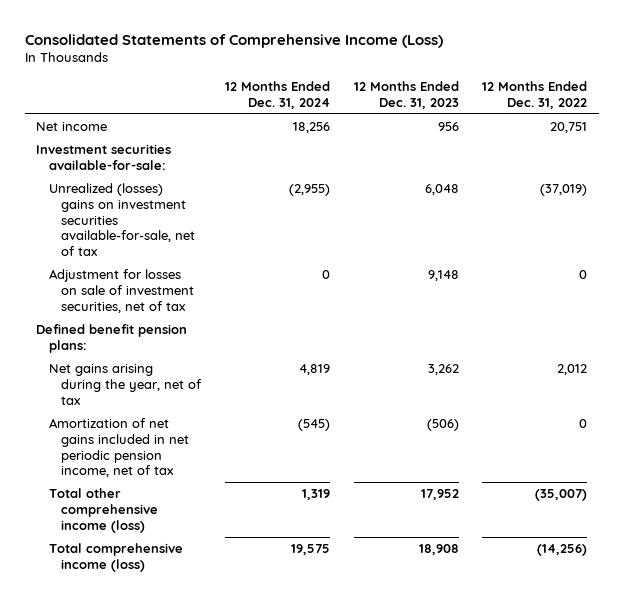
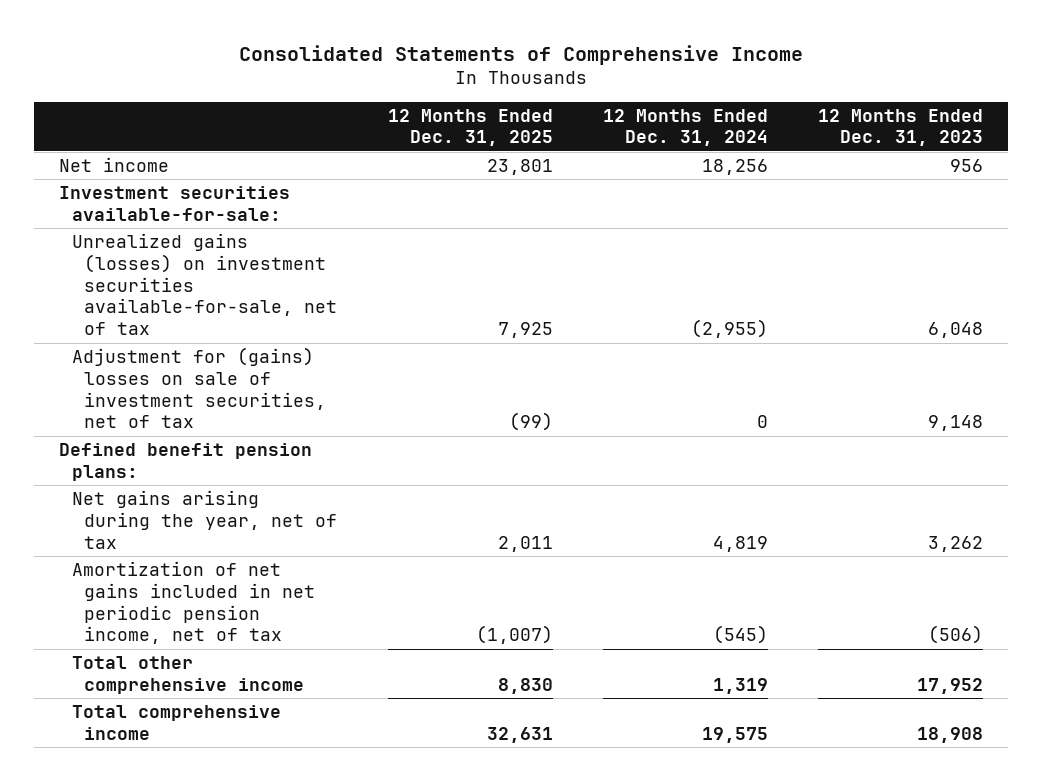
- Consolidated Statements of Comprehensive Income (Loss)
+ Consolidated Statements of Comprehensive Income
- | 12 Months Ended Dec. 31, 2024 | 12 Months Ended Dec. 31, 2023 | 12 Months Ended Dec. 31, 2022
+ | 12 Months Ended Dec. 31, 2025 | 12 Months Ended Dec. 31, 2024 | 12 Months Ended Dec. 31, 2023
- Unrealized (losses) gains on investment securities available-for-sale, net of tax | (2,955) | 6,048 | (37,019)
- Adjustment for losses on sale of investment securities, net of tax | 0 | 9,148 | 0
+ Unrealized gains (losses) on investment securities available-for-sale, net of tax | 7,925 | (2,955) | 6,048
+ Adjustment for (gains) losses on sale of investment securities, net of tax | (99) | 0 | 9,148
- Total other comprehensive income (loss) | 1,319 | 17,952 | (35,007)
- Total comprehensive income (loss) | 19,575 | 18,908 | (14,256)
+ Total other comprehensive income | 8,830 | 1,319 | 17,952
+ Total comprehensive income | 32,631 | 19,575 | 18,908

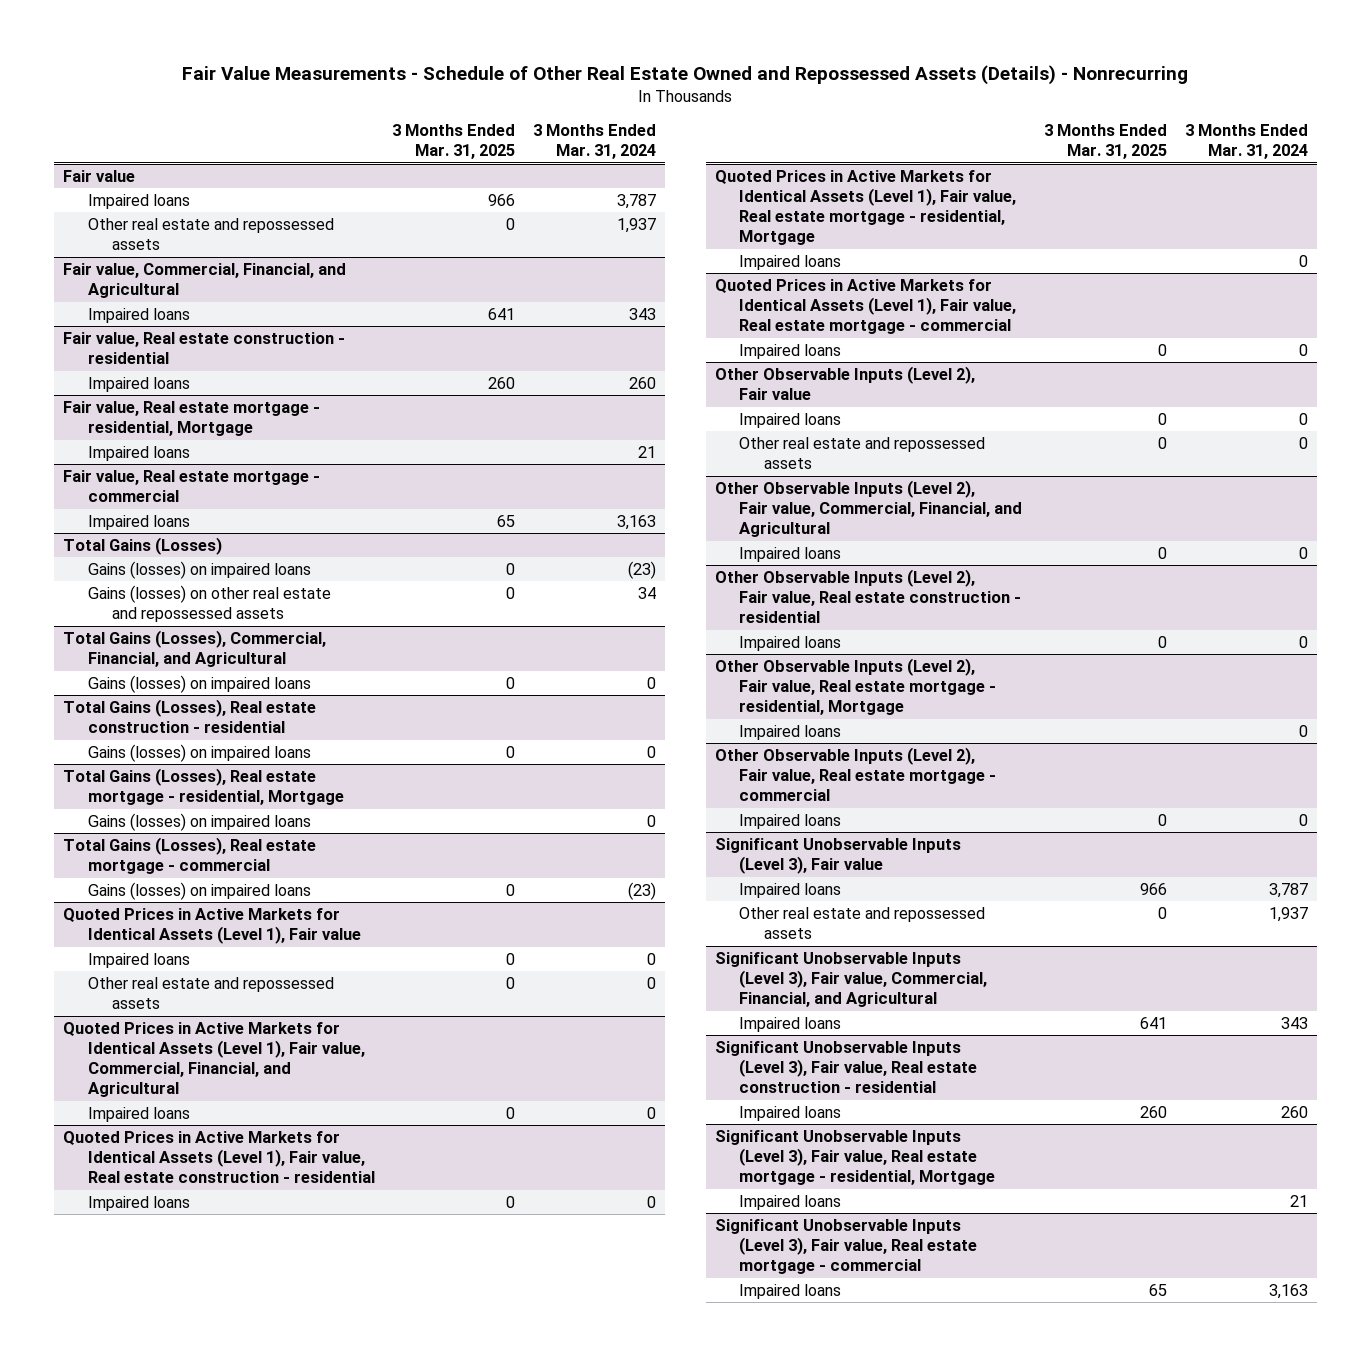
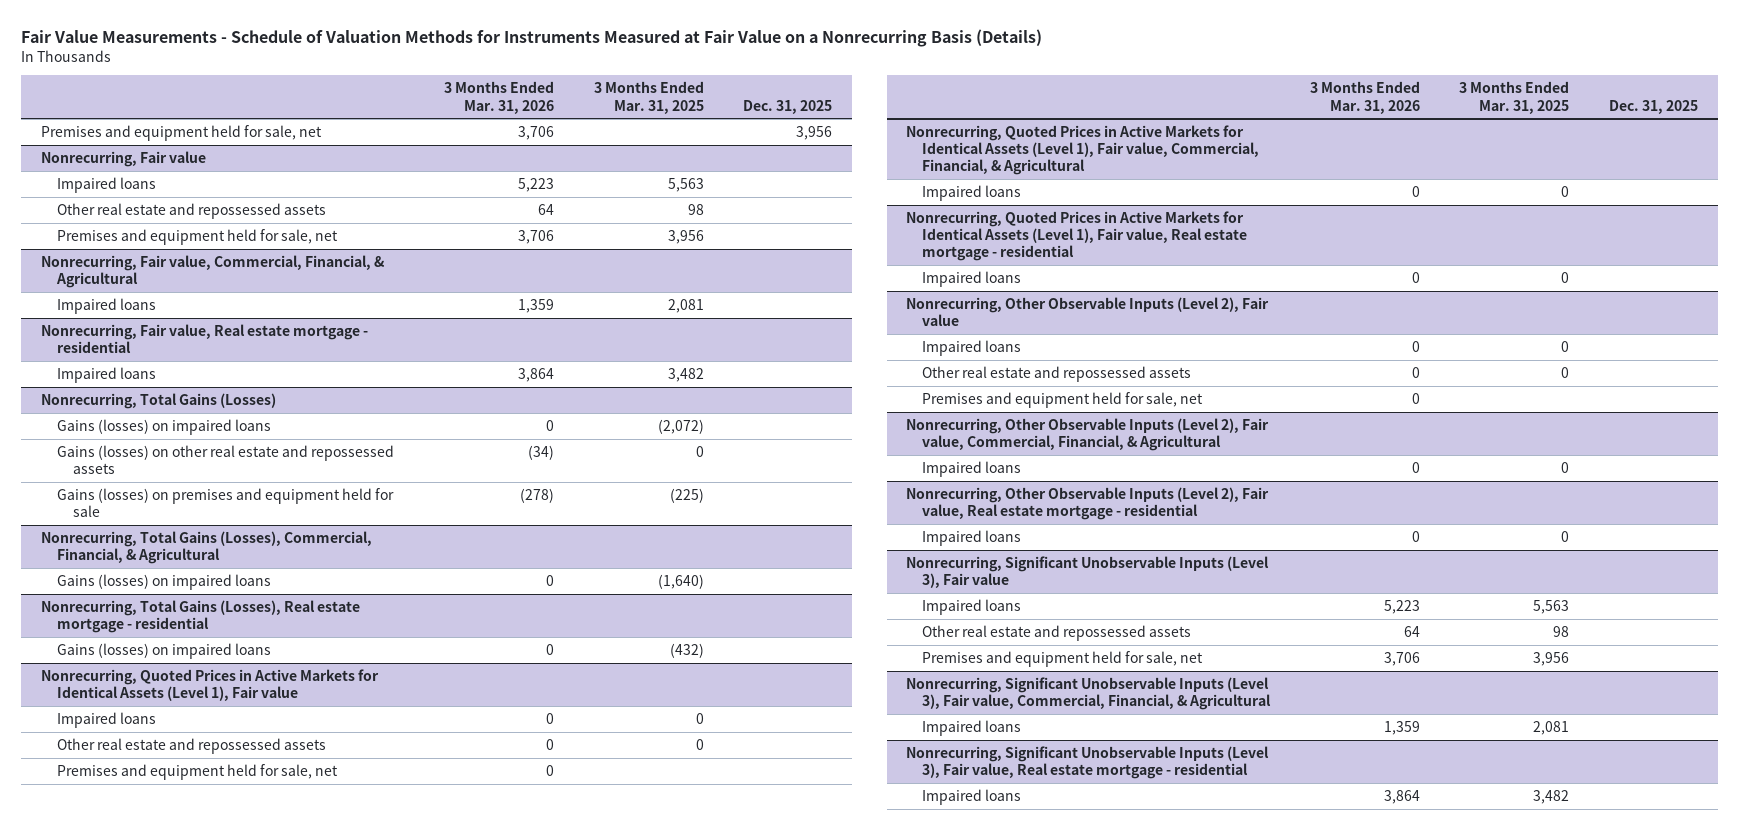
- Fair Value Measurements - Schedule of Other Real Estate Owned and Repossessed Assets (Details) - Nonrecurring
+ Fair Value Measurements - Schedule of Valuation Methods for Instruments Measured at Fair Value on a Nonrecurring Basis (Details)
- | 3 Months Ended Mar. 31, 2025 | 3 Months Ended Mar. 31, 2024
+ | 3 Months Ended Mar. 31, 2026 | 3 Months Ended Mar. 31, 2025 | Dec. 31, 2025
- Fair value
- Impaired loans | 966 | 3,787
- Other real estate and repossessed assets | 0 | 1,937
- Fair value, Commercial, Financial, and Agricultural
- Impaired loans | 641 | 343
- Fair value, Real estate construction - residential
- Impaired loans | 260 | 260
- Fair value, Real estate mortgage - residential, Mortgage
- Impaired loans | | 21
- Fair value, Real estate mortgage - commercial
- Impaired loans | 65 | 3,163
- Total Gains (Losses)
- Gains (losses) on impaired loans | 0 | (23)
+ Premises and equipment held for sale, net | 3,706 | | 3,956
+ Nonrecurring, Fair value
+ Impaired loans | 5,223 | 5,563 |
+ Other real estate and repossessed assets | 64 | 98 |
+ Premises and equipment held for sale, net | 3,706 | 3,956 |
+ Nonrecurring, Fair value, Commercial, Financial, & Agricultural
+ Impaired loans | 1,359 | 2,081 |
+ Nonrecurring, Fair value, Real estate mortgage - residential
+ Impaired loans | 3,864 | 3,482 |
+ Nonrecurring, Total Gains (Losses)
+ Gains (losses) on impaired loans | 0 | (2,072) |
- Total Gains (Losses), Commercial, Financial, and Agricultural
- Gains (losses) on impaired loans | 0 | 0
- Total Gains (Losses), Real estate construction - residential
- Gains (losses) on impaired loans | 0 | 0
- Total Gains (Losses), Real estate mortgage - residential, Mortgage
- Gains (losses) on impaired loans | | 0
- Total Gains (Losses), Real estate mortgage - commercial
- Gains (losses) on impaired loans | 0 | (23)
- Quoted Prices in Active Markets for Identical Assets (Level 1), Fair value
+ Gains (losses) on premises and equipment held for sale | (278) | (225) |
+ Nonrecurring, Total Gains (Losses), Commercial, Financial, & Agricultural
+ Gains (losses) on impaired loans | 0 | (1,640) |
+ Nonrecurring, Total Gains (Losses), Real estate mortgage - residential
+ Gains (losses) on impaired loans | 0 | (432) |
+ Nonrecurring, Quoted Prices in Active Markets for Identical Assets (Level 1), Fair value
- Quoted Prices in Active Markets for Identical Assets (Level 1), Fair value, Commercial, Financial, and Agricultural
- Impaired loans | 0 | 0
- Quoted Prices in Active Markets for Identical Assets (Level 1), Fair value, Real estate construction - residential
+ Premises and equipment held for sale, net | 0 | |
+ Nonrecurring, Quoted Prices in Active Markets for Identical Assets (Level 1), Fair value, Commercial, Financial, & Agricultural
- Quoted Prices in Active Markets for Identical Assets (Level 1), Fair value, Real estate mortgage - residential, Mortgage
- Impaired loans | | 0
- Quoted Prices in Active Markets for Identical Assets (Level 1), Fair value, Real estate mortgage - commercial
+ Nonrecurring, Quoted Prices in Active Markets for Identical Assets (Level 1), Fair value, Real estate mortgage - residential
- Other Observable Inputs (Level 2), Fair value
+ Nonrecurring, Other Observable Inputs (Level 2), Fair value
- Other Observable Inputs (Level 2), Fair value, Commercial, Financial, and Agricultural
- Impaired loans | 0 | 0
- Other Observable Inputs (Level 2), Fair value, Real estate construction - residential
+ Premises and equipment held for sale, net | 0 | |
+ Nonrecurring, Other Observable Inputs (Level 2), Fair value, Commercial, Financial, & Agricultural
- Other Observable Inputs (Level 2), Fair value, Real estate mortgage - residential, Mortgage
- Impaired loans | | 0
- Other Observable Inputs (Level 2), Fair value, Real estate mortgage - commercial
+ Nonrecurring, Other Observable Inputs (Level 2), Fair value, Real estate mortgage - residential
- Significant Unobservable Inputs (Level 3), Fair value
- Impaired loans | 966 | 3,787
- Other real estate and repossessed assets | 0 | 1,937
- Significant Unobservable Inputs (Level 3), Fair value, Commercial, Financial, and Agricultural
- Impaired loans | 641 | 343
- Significant Unobservable Inputs (Level 3), Fair value, Real estate construction - residential
- Impaired loans | 260 | 260
- Significant Unobservable Inputs (Level 3), Fair value, Real estate mortgage - residential, Mortgage
- Impaired loans | | 21
- Significant Unobservable Inputs (Level 3), Fair value, Real estate mortgage - commercial
- Impaired loans | 65 | 3,163
+ Nonrecurring, Significant Unobservable Inputs (Level 3), Fair value
+ Impaired loans | 5,223 | 5,563 |
+ Other real estate and repossessed assets | 64 | 98 |
+ Premises and equipment held for sale, net | 3,706 | 3,956 |
+ Nonrecurring, Significant Unobservable Inputs (Level 3), Fair value, Commercial, Financial, & Agricultural
+ Impaired loans | 1,359 | 2,081 |
+ Nonrecurring, Significant Unobservable Inputs (Level 3), Fair value, Real estate mortgage - residential
+ Impaired loans | 3,864 | 3,482 |

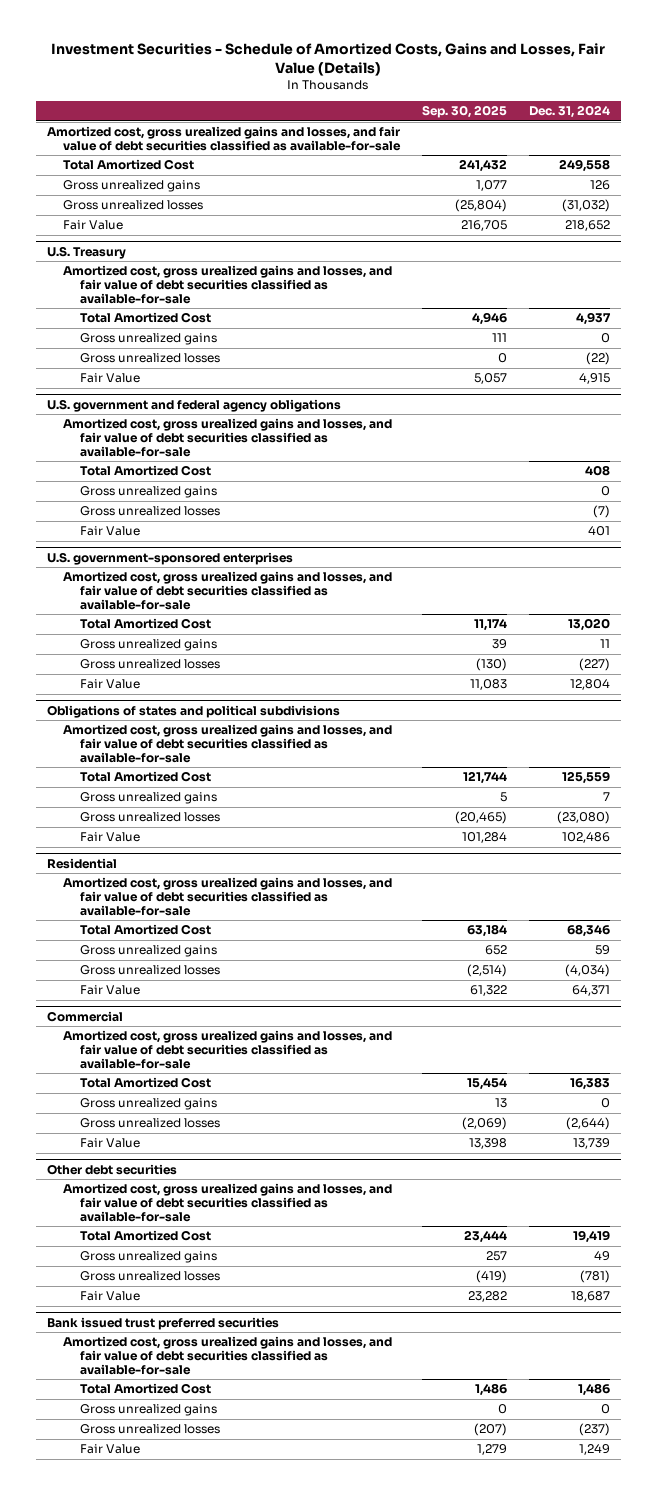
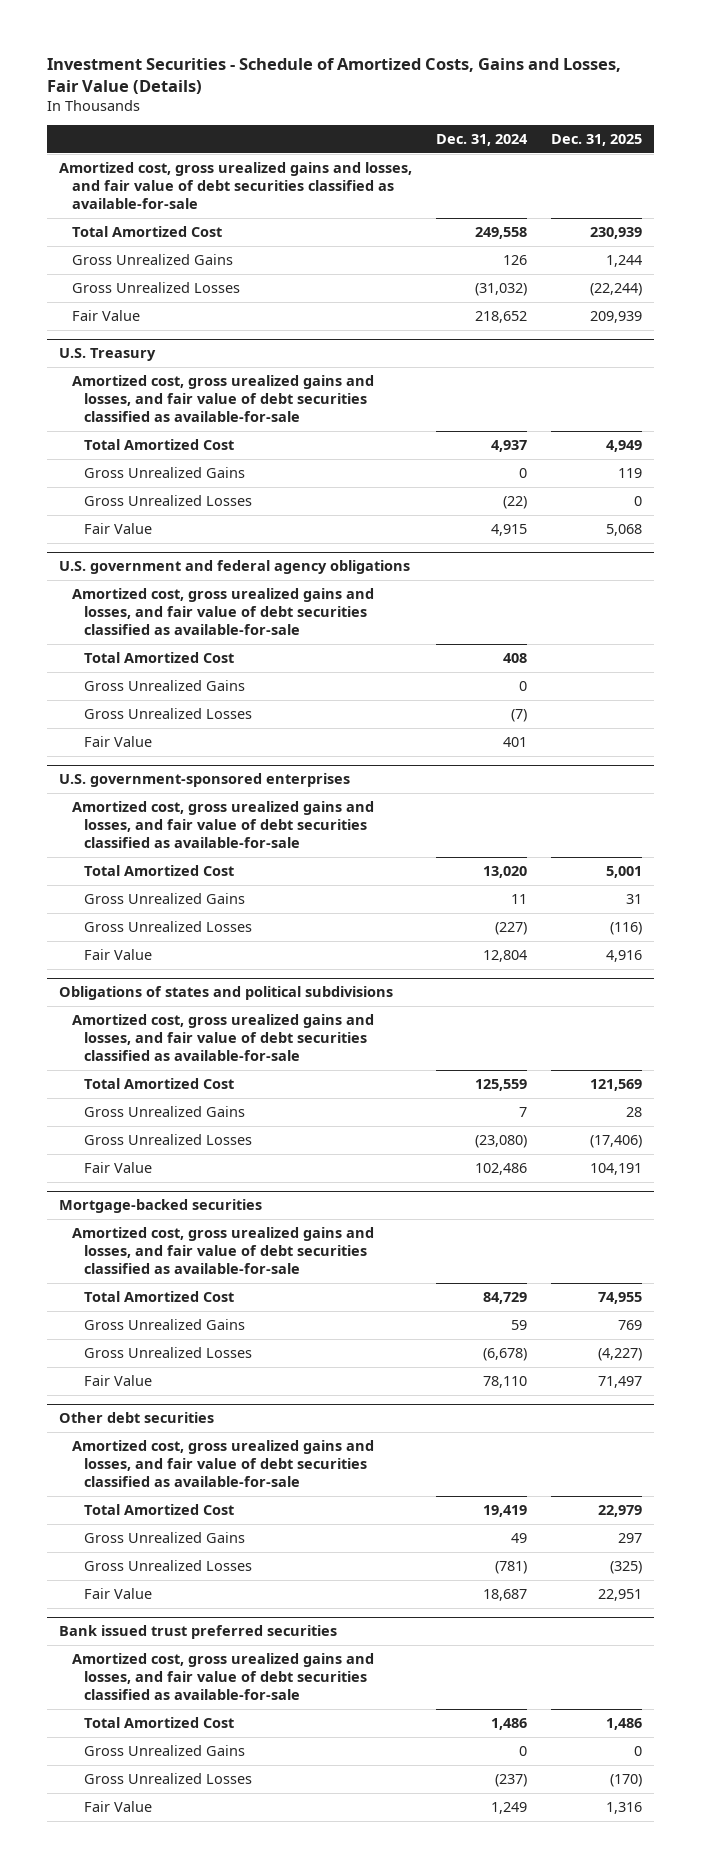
- | Sep. 30, 2025 | Dec. 31, 2024
+ | Dec. 31, 2024 | Dec. 31, 2025
- Gross unrealized gains | 1,077 | 126
- Gross unrealized losses | (25,804) | (31,032)
+ Gross Unrealized Gains | 126 | 1,244
+ Gross Unrealized Losses | (31,032) | (22,244)
@ U.S. Treasury
- Gross unrealized gains | 111 | 0
- Gross unrealized losses | 0 | (22)
+ Gross Unrealized Gains | 0 | 119
+ Gross Unrealized Losses | (22) | 0
@ U.S. government and federal agency obligations
- Gross unrealized gains | | 0
- Gross unrealized losses | | (7)
+ Gross Unrealized Gains | 0 |
+ Gross Unrealized Losses | (7) |
@ U.S. government-sponsored enterprises
- Gross unrealized gains | 39 | 11
- Gross unrealized losses | (130) | (227)
+ Gross Unrealized Gains | 11 | 31
+ Gross Unrealized Losses | (227) | (116)
@ Obligations of states and political subdivisions
- Gross unrealized gains | 5 | 7
- Gross unrealized losses | (20,465) | (23,080)
+ Gross Unrealized Gains | 7 | 28
+ Gross Unrealized Losses | (23,080) | (17,406)
- Residential
- Amortized cost, gross urealized gains and losses, and fair value of debt securities classified as available-for-sale
- Total Amortized Cost | 63,184 | 68,346
- Gross unrealized gains | 652 | 59
- Gross unrealized losses | (2,514) | (4,034)
- Fair Value | 61,322 | 64,371
- Commercial
+ Mortgage-backed securities
- Total Amortized Cost | 15,454 | 16,383
- Gross unrealized gains | 13 | 0
- Gross unrealized losses | (2,069) | (2,644)
- Fair Value | 13,398 | 13,739
+ Total Amortized Cost | 84,729 | 74,955
+ Gross Unrealized Gains | 59 | 769
+ Gross Unrealized Losses | (6,678) | (4,227)
+ Fair Value | 78,110 | 71,497
@ Other debt securities
- Gross unrealized gains | 257 | 49
- Gross unrealized losses | (419) | (781)
+ Gross Unrealized Gains | 49 | 297
+ Gross Unrealized Losses | (781) | (325)
@ Bank issued trust preferred securities
- Gross unrealized gains | 0 | 0
- Gross unrealized losses | (207) | (237)
+ Gross Unrealized Gains | 0 | 0
+ Gross Unrealized Losses | (237) | (170)

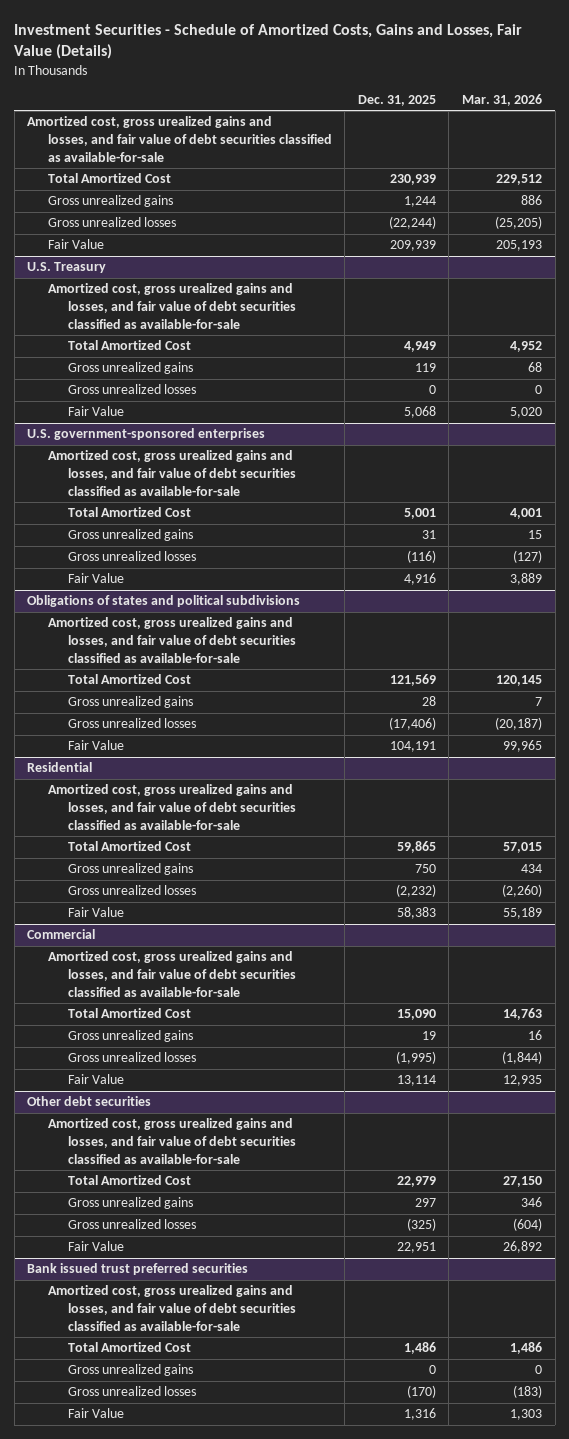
- | Dec. 31, 2024 | Dec. 31, 2025
+ | Dec. 31, 2025 | Mar. 31, 2026
- Gross Unrealized Gains | 126 | 1,244
- Gross Unrealized Losses | (31,032) | (22,244)
+ Gross unrealized gains | 1,244 | 886
+ Gross unrealized losses | (22,244) | (25,205)
@ U.S. Treasury
- Gross Unrealized Gains | 0 | 119
- Gross Unrealized Losses | (22) | 0
+ Gross unrealized gains | 119 | 68
+ Gross unrealized losses | 0 | 0
- U.S. government and federal agency obligations
- Amortized cost, gross urealized gains and losses, and fair value of debt securities classified as available-for-sale
- Total Amortized Cost | 408 |
- Gross Unrealized Gains | 0 |
- Gross Unrealized Losses | (7) |
- Fair Value | 401 |
@ U.S. government-sponsored enterprises
- Gross Unrealized Gains | 11 | 31
- Gross Unrealized Losses | (227) | (116)
+ Gross unrealized gains | 31 | 15
+ Gross unrealized losses | (116) | (127)
@ Obligations of states and political subdivisions
- Gross Unrealized Gains | 7 | 28
- Gross Unrealized Losses | (23,080) | (17,406)
+ Gross unrealized gains | 28 | 7
+ Gross unrealized losses | (17,406) | (20,187)
- Mortgage-backed securities
+ Residential
- Total Amortized Cost | 84,729 | 74,955
- Gross Unrealized Gains | 59 | 769
- Gross Unrealized Losses | (6,678) | (4,227)
- Fair Value | 78,110 | 71,497
+ Total Amortized Cost | 59,865 | 57,015
+ Gross unrealized gains | 750 | 434
+ Gross unrealized losses | (2,232) | (2,260)
+ Fair Value | 58,383 | 55,189
+ Commercial
+ Amortized cost, gross urealized gains and losses, and fair value of debt securities classified as available-for-sale
+ Total Amortized Cost | 15,090 | 14,763
+ Gross unrealized gains | 19 | 16
+ Gross unrealized losses | (1,995) | (1,844)
+ Fair Value | 13,114 | 12,935
@ Other debt securities
- Gross Unrealized Gains | 49 | 297
- Gross Unrealized Losses | (781) | (325)
+ Gross unrealized gains | 297 | 346
+ Gross unrealized losses | (325) | (604)
@ Bank issued trust preferred securities
- Gross Unrealized Gains | 0 | 0
- Gross Unrealized Losses | (237) | (170)
+ Gross unrealized gains | 0 | 0
+ Gross unrealized losses | (170) | (183)

